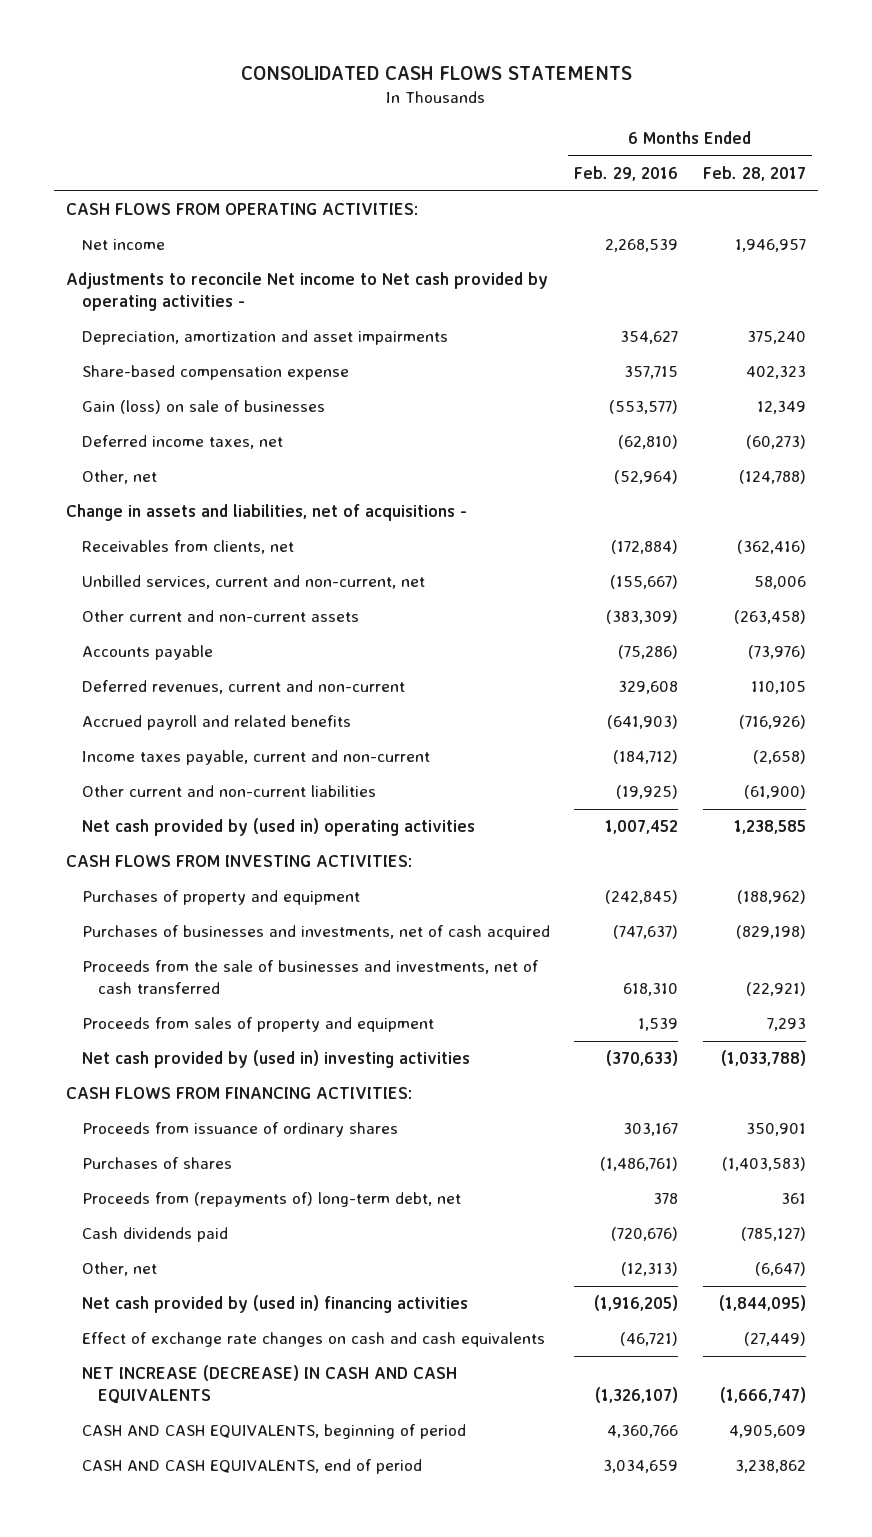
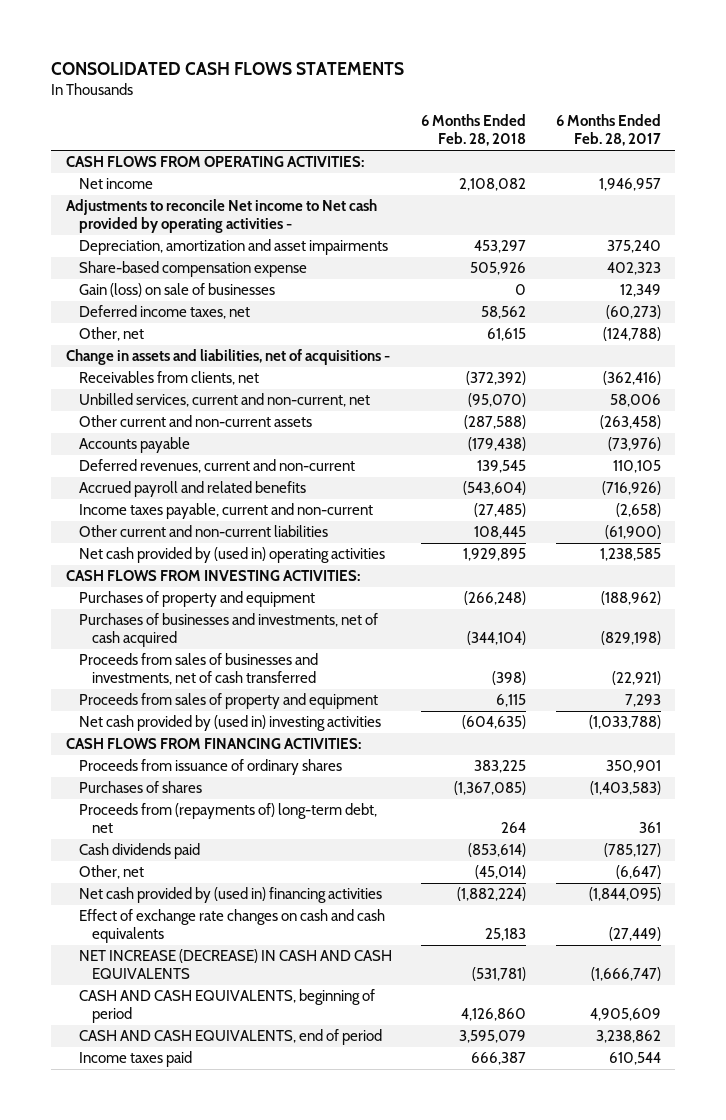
- | 6 Months Ended Feb. 29, 2016 | 6 Months Ended Feb. 28, 2017
+ | 6 Months Ended Feb. 28, 2018 | 6 Months Ended Feb. 28, 2017
- Proceeds from the sale of businesses and investments, net of cash transferred | 618,310 | (22,921)
+ Proceeds from sales of businesses and investments, net of cash transferred | (398) | (22,921)
+ Income taxes paid | 666,387 | 610,544

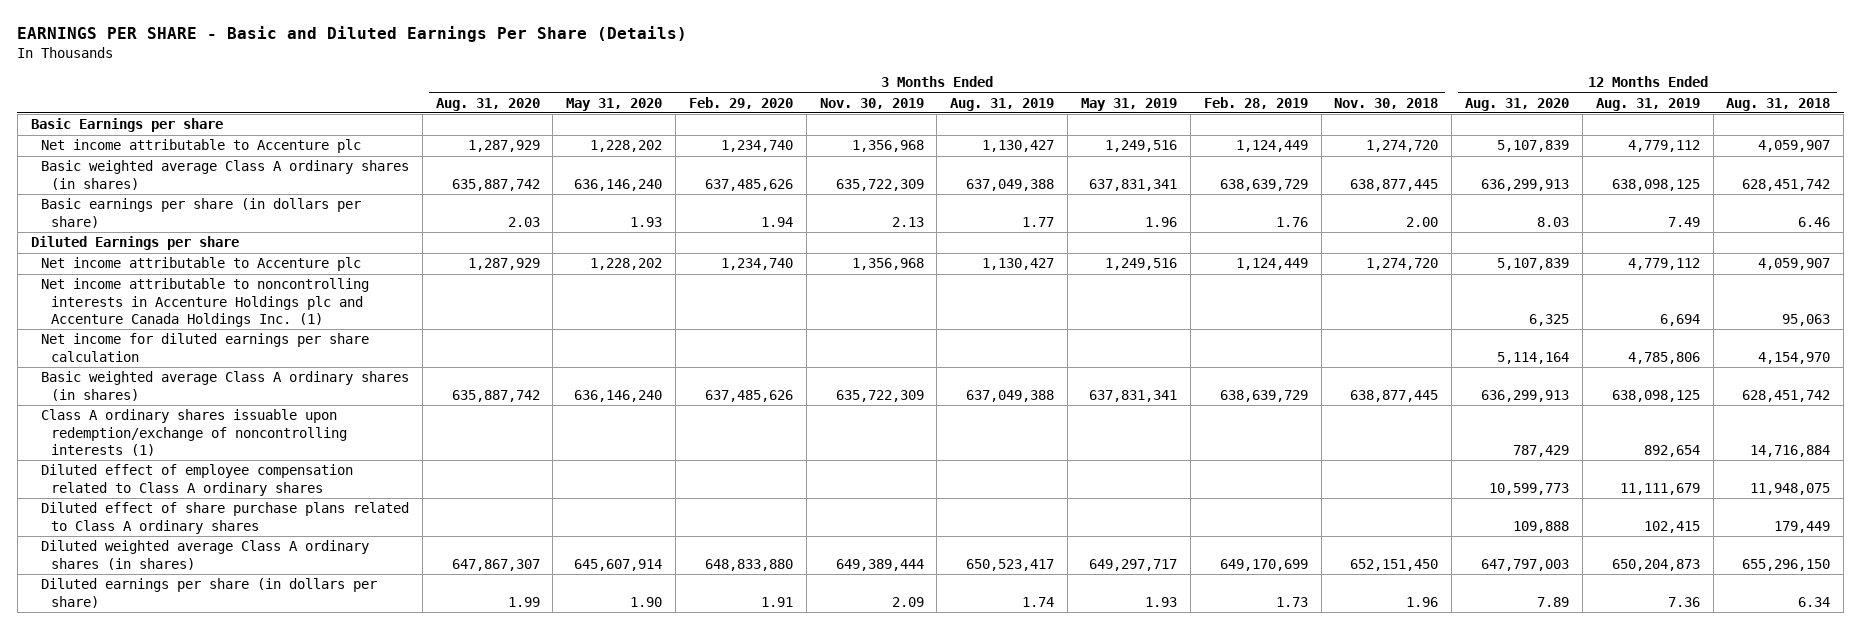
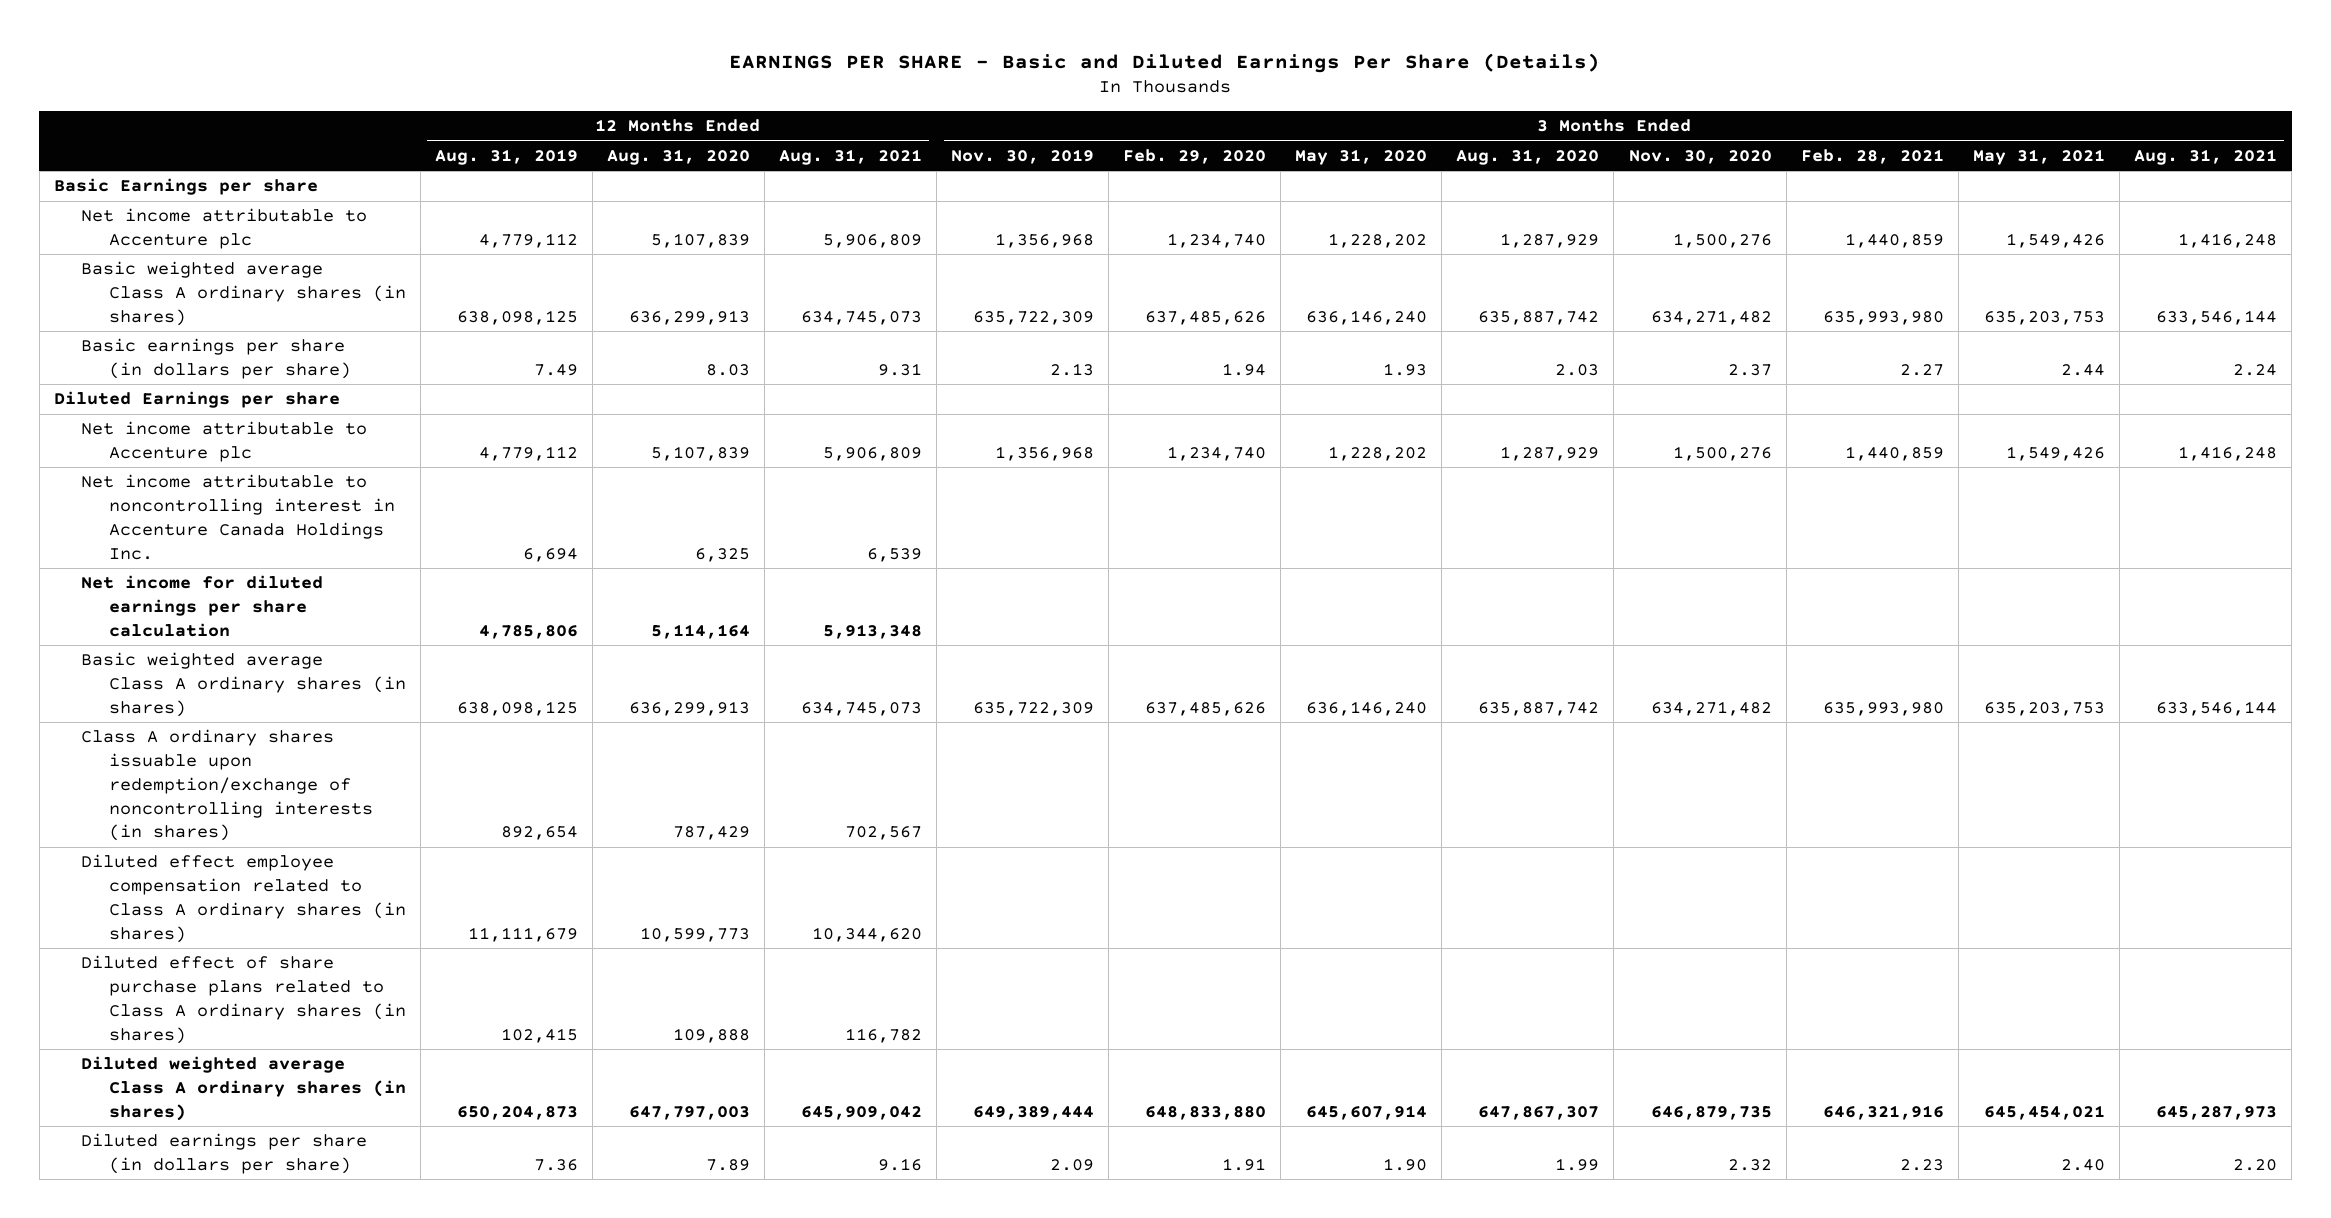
- | 3 Months Ended Aug. 31, 2020 | 3 Months Ended May 31, 2020 | 3 Months Ended Feb. 29, 2020 | 3 Months Ended Nov. 30, 2019 | 3 Months Ended Aug. 31, 2019 | 3 Months Ended May 31, 2019 | 3 Months Ended Feb. 28, 2019 | 3 Months Ended Nov. 30, 2018 | 12 Months Ended Aug. 31, 2020 | 12 Months Ended Aug. 31, 2019 | 12 Months Ended Aug. 31, 2018
+ | 12 Months Ended Aug. 31, 2019 | 12 Months Ended Aug. 31, 2020 | 12 Months Ended Aug. 31, 2021 | 3 Months Ended Nov. 30, 2019 | 3 Months Ended Feb. 29, 2020 | 3 Months Ended May 31, 2020 | 3 Months Ended Aug. 31, 2020 | 3 Months Ended Nov. 30, 2020 | 3 Months Ended Feb. 28, 2021 | 3 Months Ended May 31, 2021 | 3 Months Ended Aug. 31, 2021
- Net income attributable to noncontrolling interests in Accenture Holdings plc and Accenture Canada Holdings Inc. (1) | | | | | | | | | 6,325 | 6,694 | 95,063
+ Net income attributable to noncontrolling interest in Accenture Canada Holdings Inc. | 6,694 | 6,325 | 6,539 | | | | | | | |
- Class A ordinary shares issuable upon redemption/exchange of noncontrolling interests (1) | | | | | | | | | 787,429 | 892,654 | 14,716,884
- Diluted effect of employee compensation related to Class A ordinary shares | | | | | | | | | 10,599,773 | 11,111,679 | 11,948,075
- Diluted effect of share purchase plans related to Class A ordinary shares | | | | | | | | | 109,888 | 102,415 | 179,449
+ Class A ordinary shares issuable upon redemption/exchange of noncontrolling interests (in shares) | 892,654 | 787,429 | 702,567 | | | | | | | |
+ Diluted effect employee compensation related to Class A ordinary shares (in shares) | 11,111,679 | 10,599,773 | 10,344,620 | | | | | | | |
+ Diluted effect of share purchase plans related to Class A ordinary shares (in shares) | 102,415 | 109,888 | 116,782 | | | | | | | |

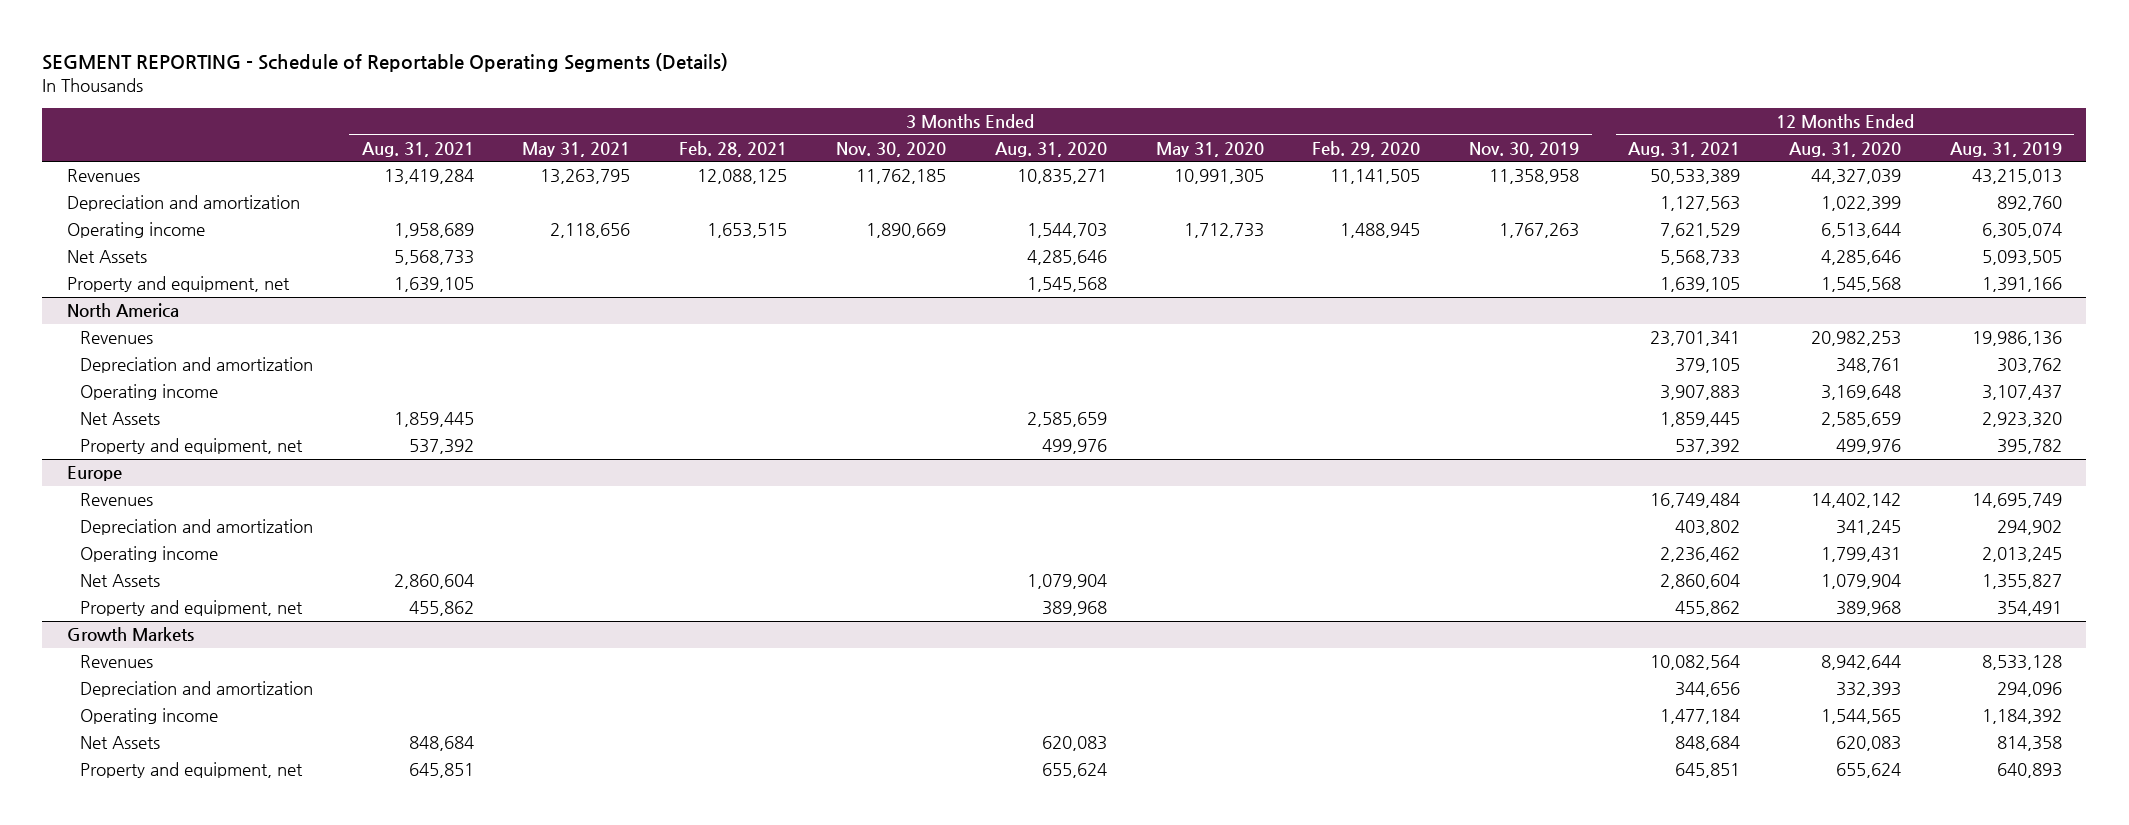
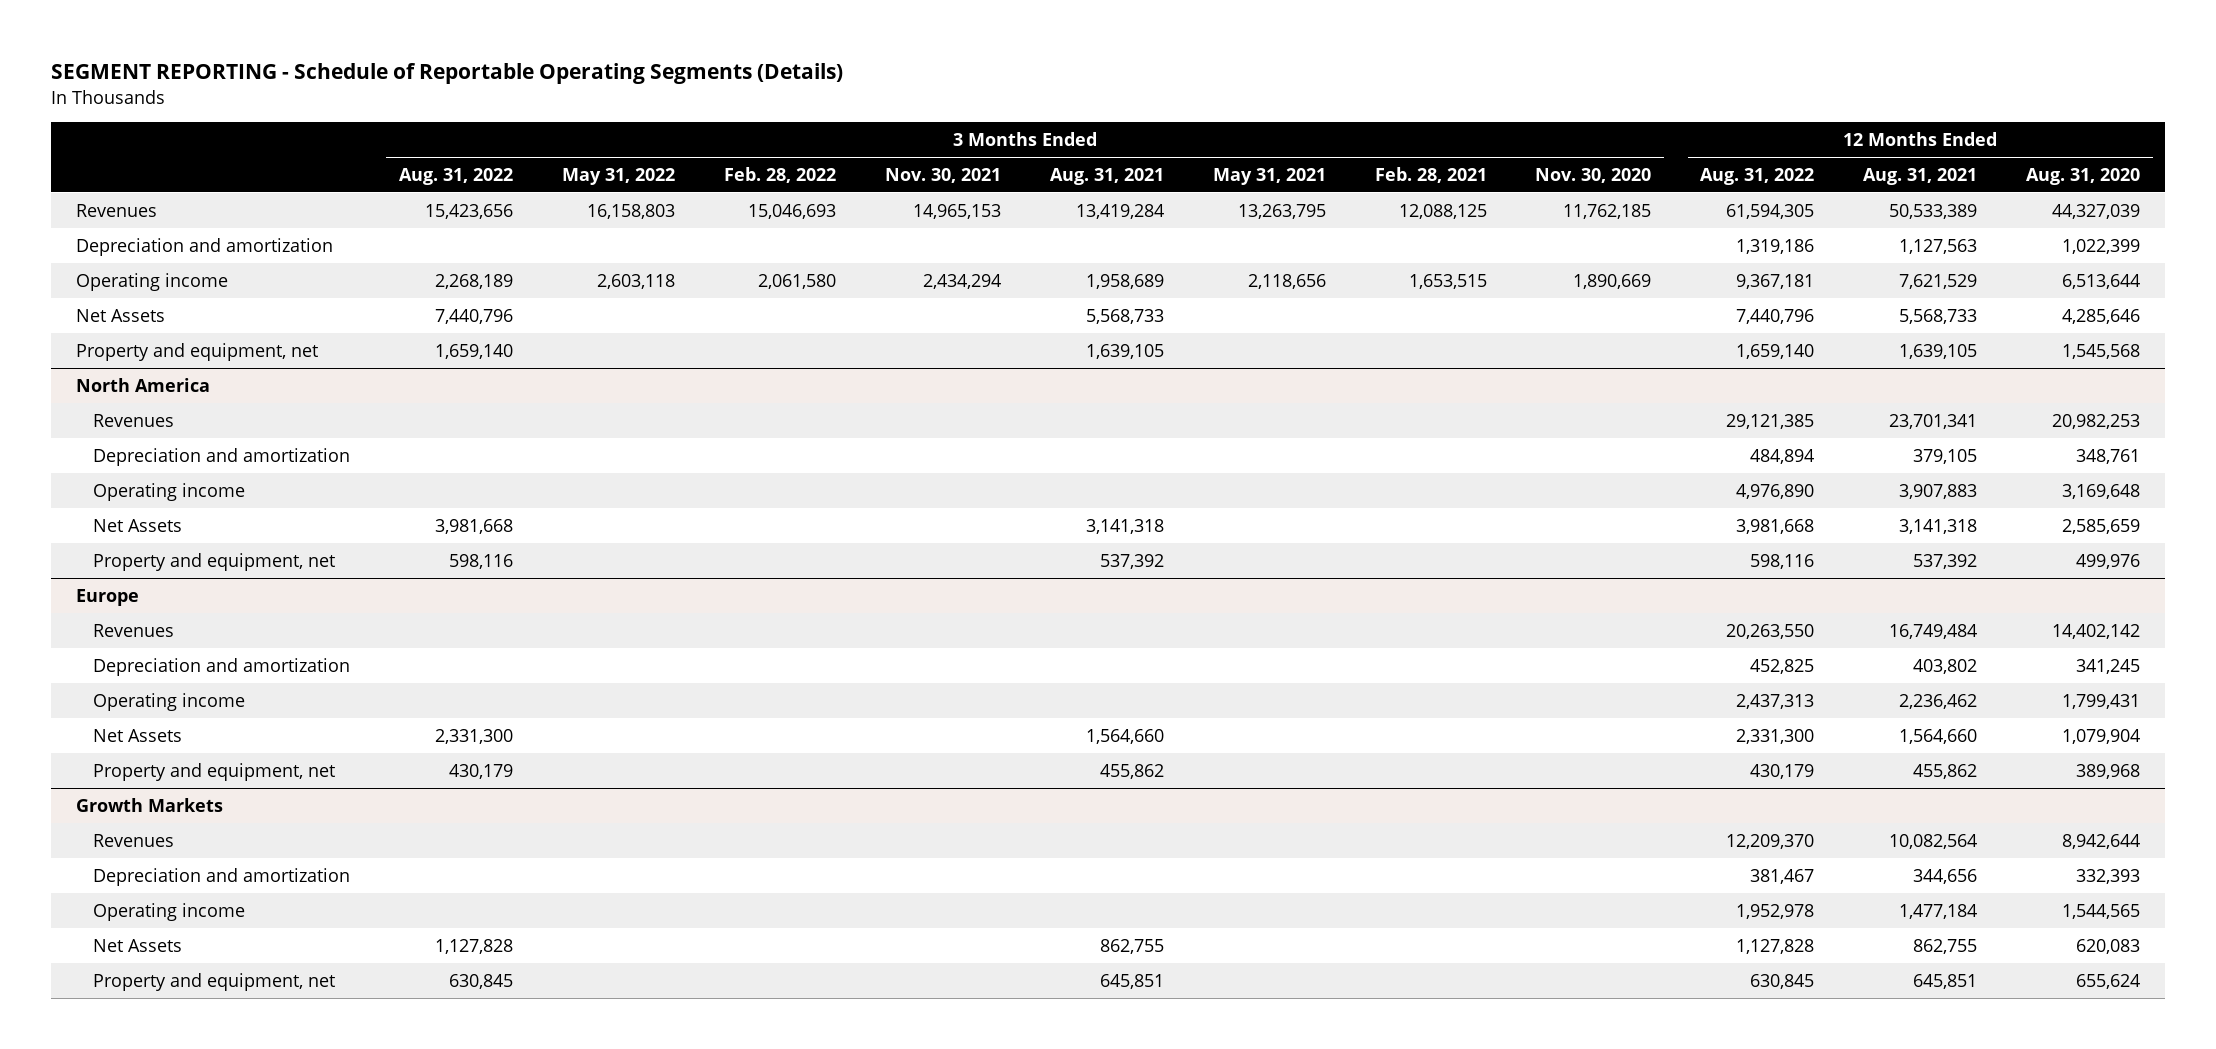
- | 3 Months Ended Aug. 31, 2021 | 3 Months Ended May 31, 2021 | 3 Months Ended Feb. 28, 2021 | 3 Months Ended Nov. 30, 2020 | 3 Months Ended Aug. 31, 2020 | 3 Months Ended May 31, 2020 | 3 Months Ended Feb. 29, 2020 | 3 Months Ended Nov. 30, 2019 | 12 Months Ended Aug. 31, 2021 | 12 Months Ended Aug. 31, 2020 | 12 Months Ended Aug. 31, 2019
+ | 3 Months Ended Aug. 31, 2022 | 3 Months Ended May 31, 2022 | 3 Months Ended Feb. 28, 2022 | 3 Months Ended Nov. 30, 2021 | 3 Months Ended Aug. 31, 2021 | 3 Months Ended May 31, 2021 | 3 Months Ended Feb. 28, 2021 | 3 Months Ended Nov. 30, 2020 | 12 Months Ended Aug. 31, 2022 | 12 Months Ended Aug. 31, 2021 | 12 Months Ended Aug. 31, 2020
@ North America
- Net Assets | 1,859,445 | | | | 2,585,659 | | | | 1,859,445 | 2,585,659 | 2,923,320
+ Net Assets | 3,981,668 | | | | 3,141,318 | | | | 3,981,668 | 3,141,318 | 2,585,659
@ Europe
- Net Assets | 2,860,604 | | | | 1,079,904 | | | | 2,860,604 | 1,079,904 | 1,355,827
+ Net Assets | 2,331,300 | | | | 1,564,660 | | | | 2,331,300 | 1,564,660 | 1,079,904
@ Growth Markets
- Net Assets | 848,684 | | | | 620,083 | | | | 848,684 | 620,083 | 814,358
+ Net Assets | 1,127,828 | | | | 862,755 | | | | 1,127,828 | 862,755 | 620,083

